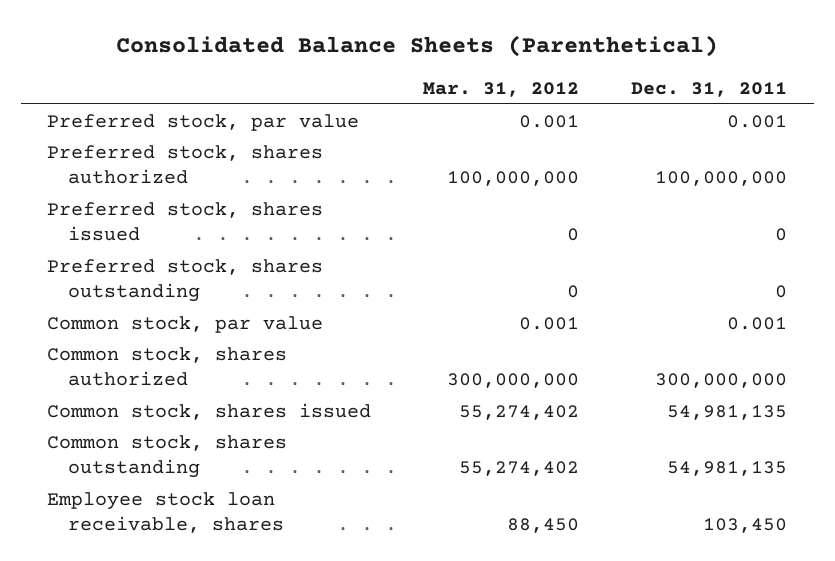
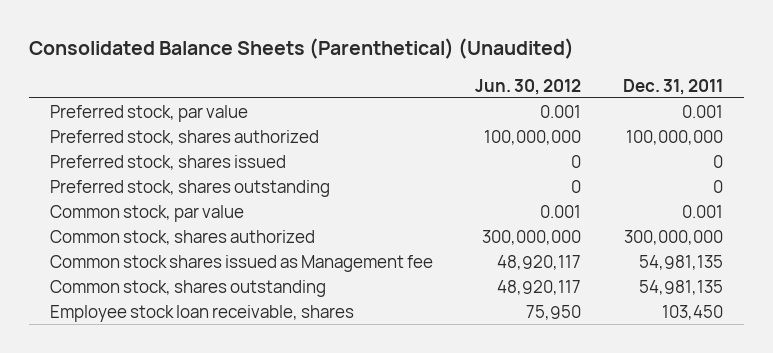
- Consolidated Balance Sheets (Parenthetical)
+ Consolidated Balance Sheets (Parenthetical) (Unaudited)
- | Mar. 31, 2012 | Dec. 31, 2011
+ | Jun. 30, 2012 | Dec. 31, 2011
- Common stock, shares issued | 55,274,402 | 54,981,135
+ Common stock shares issued as Management fee | 48,920,117 | 54,981,135

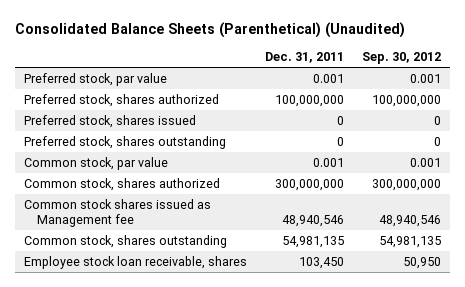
- | Jun. 30, 2012 | Dec. 31, 2011
+ | Dec. 31, 2011 | Sep. 30, 2012
- Common stock shares issued as Management fee | 48,920,117 | 54,981,135
+ Common stock shares issued as Management fee | 48,940,546 | 48,940,546

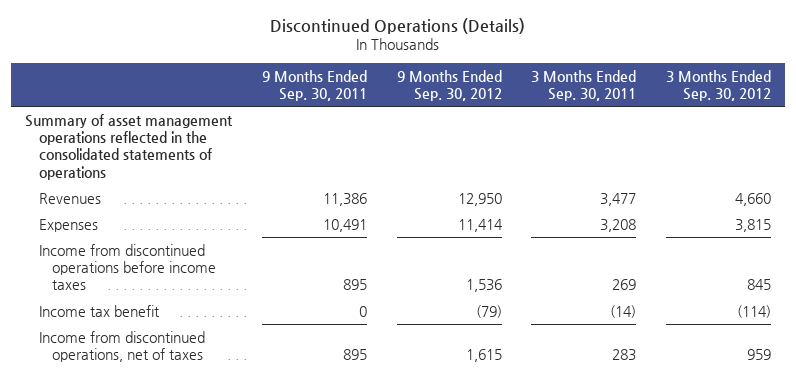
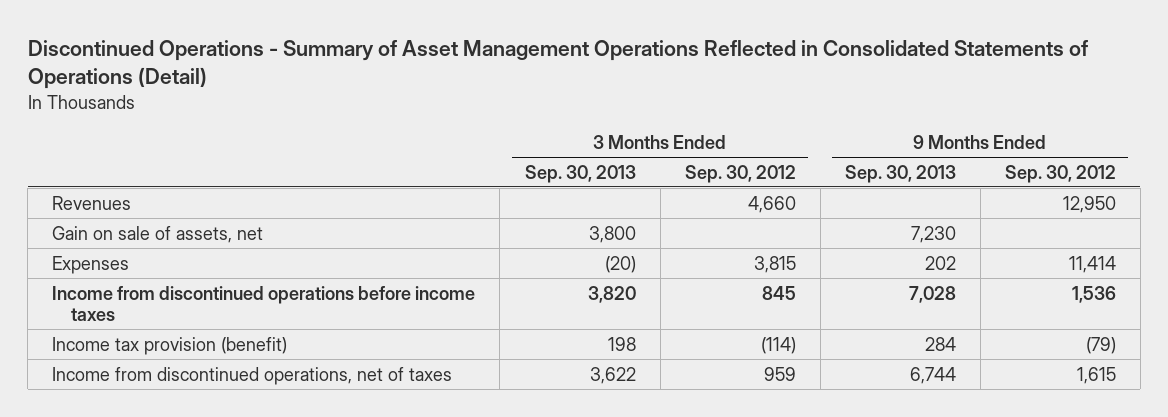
- Discontinued Operations (Details)
+ Discontinued Operations - Summary of Asset Management Operations Reflected in Consolidated Statements of Operations (Detail)
- | 9 Months Ended Sep. 30, 2011 | 9 Months Ended Sep. 30, 2012 | 3 Months Ended Sep. 30, 2011 | 3 Months Ended Sep. 30, 2012
+ | 3 Months Ended Sep. 30, 2013 | 3 Months Ended Sep. 30, 2012 | 9 Months Ended Sep. 30, 2013 | 9 Months Ended Sep. 30, 2012
- Summary of asset management operations reflected in the consolidated statements of operations
+ Gain on sale of assets, net | 3,800 | | 7,230 |
- Income tax benefit | 0 | (79) | (14) | (114)
+ Income tax provision (benefit) | 198 | (114) | 284 | (79)

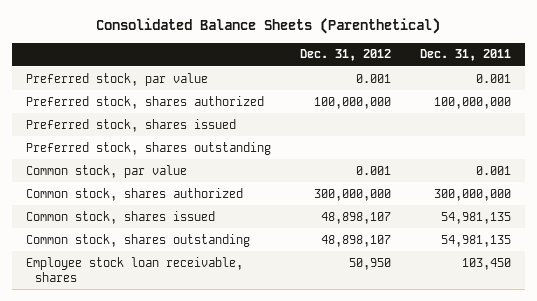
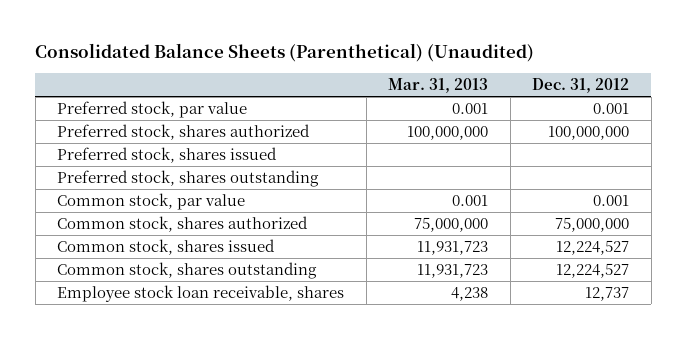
- Consolidated Balance Sheets (Parenthetical)
+ Consolidated Balance Sheets (Parenthetical) (Unaudited)
- | Dec. 31, 2012 | Dec. 31, 2011
+ | Mar. 31, 2013 | Dec. 31, 2012
- Common stock, shares authorized | 300,000,000 | 300,000,000
- Common stock, shares issued | 48,898,107 | 54,981,135
- Common stock, shares outstanding | 48,898,107 | 54,981,135
- Employee stock loan receivable, shares | 50,950 | 103,450
+ Common stock, shares authorized | 75,000,000 | 75,000,000
+ Common stock, shares issued | 11,931,723 | 12,224,527
+ Common stock, shares outstanding | 11,931,723 | 12,224,527
+ Employee stock loan receivable, shares | 4,238 | 12,737

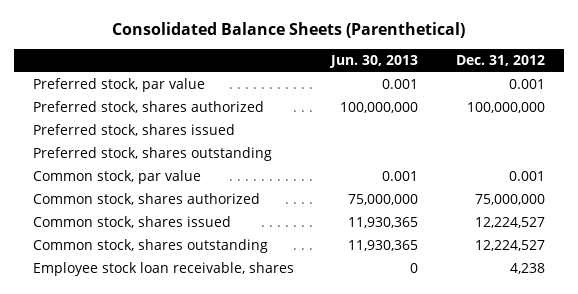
- Consolidated Balance Sheets (Parenthetical) (Unaudited)
+ Consolidated Balance Sheets (Parenthetical)
- | Mar. 31, 2013 | Dec. 31, 2012
+ | Jun. 30, 2013 | Dec. 31, 2012
- Employee stock loan receivable, shares | 4,238 | 12,737
+ Employee stock loan receivable, shares | 0 | 4,238

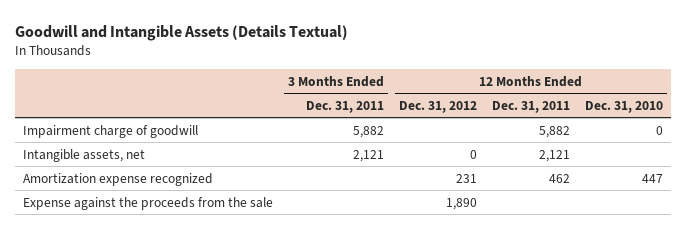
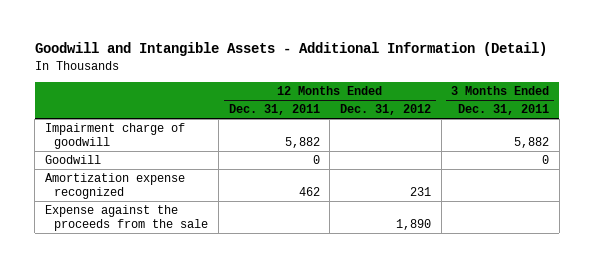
- Goodwill and Intangible Assets (Details Textual)
+ Goodwill and Intangible Assets - Additional Information (Detail)
- | 3 Months Ended Dec. 31, 2011 | 12 Months Ended Dec. 31, 2012 | 12 Months Ended Dec. 31, 2011 | 12 Months Ended Dec. 31, 2010
+ | 12 Months Ended Dec. 31, 2011 | 12 Months Ended Dec. 31, 2012 | 3 Months Ended Dec. 31, 2011
- Intangible assets, net | 2,121 | 0 | 2,121 |
+ Goodwill | 0 | | 0

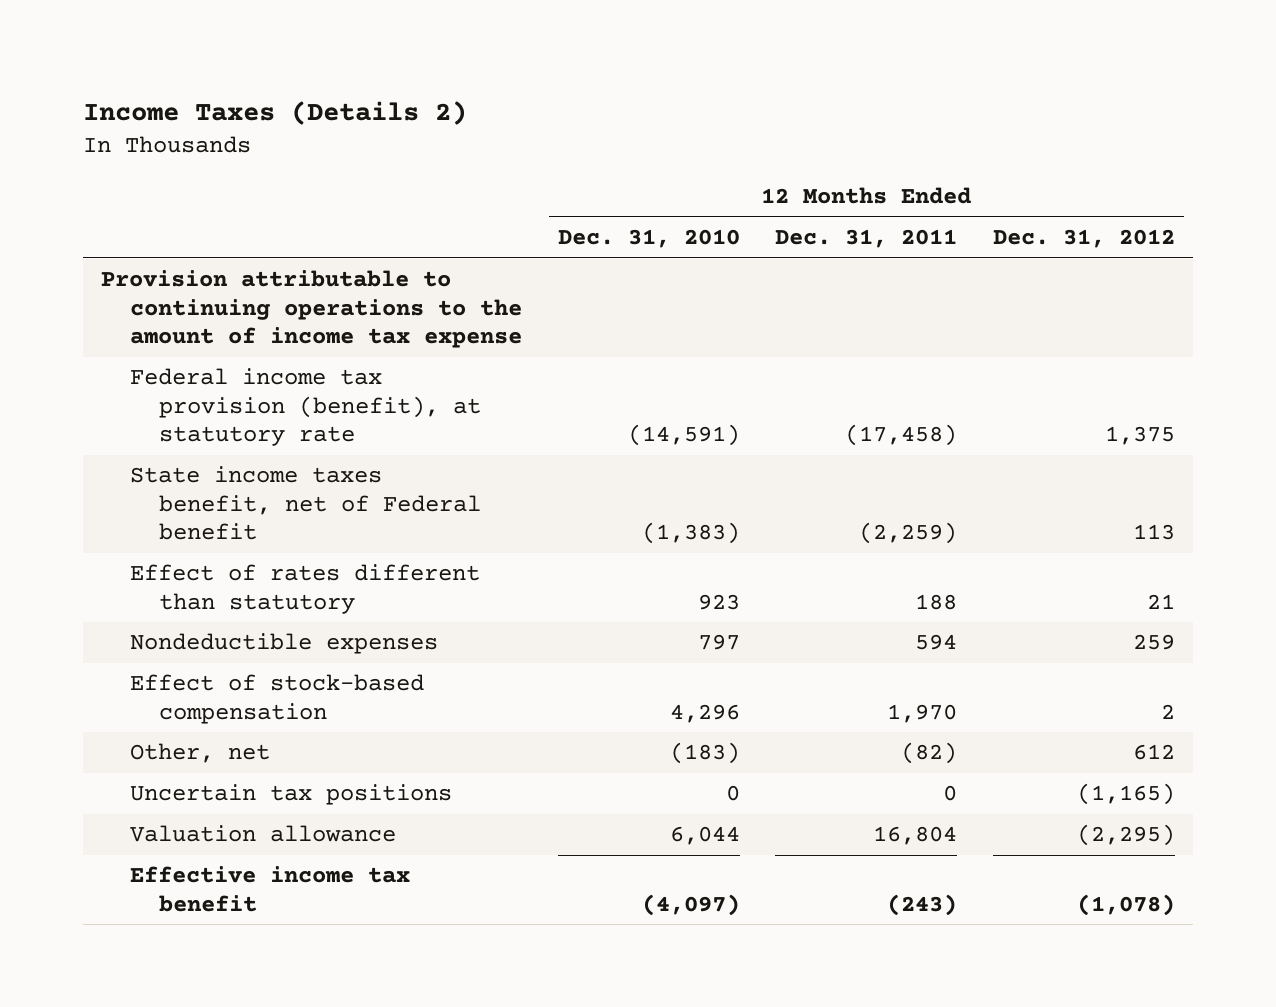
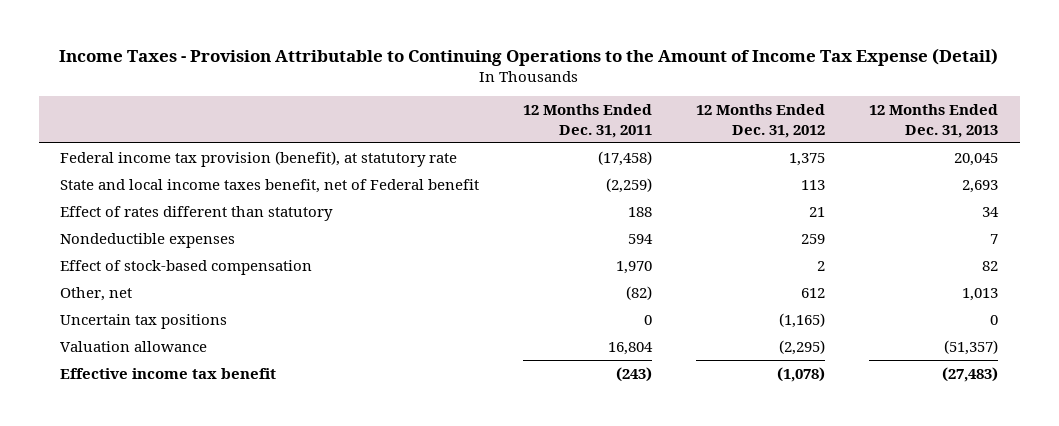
- Income Taxes (Details 2)
+ Income Taxes - Provision Attributable to Continuing Operations to the Amount of Income Tax Expense (Detail)
- | 12 Months Ended Dec. 31, 2010 | 12 Months Ended Dec. 31, 2011 | 12 Months Ended Dec. 31, 2012
+ | 12 Months Ended Dec. 31, 2011 | 12 Months Ended Dec. 31, 2012 | 12 Months Ended Dec. 31, 2013
- Provision attributable to continuing operations to the amount of income tax expense
- State income taxes benefit, net of Federal benefit | (1,383) | (2,259) | 113
+ State and local income taxes benefit, net of Federal benefit | (2,259) | 113 | 2,693

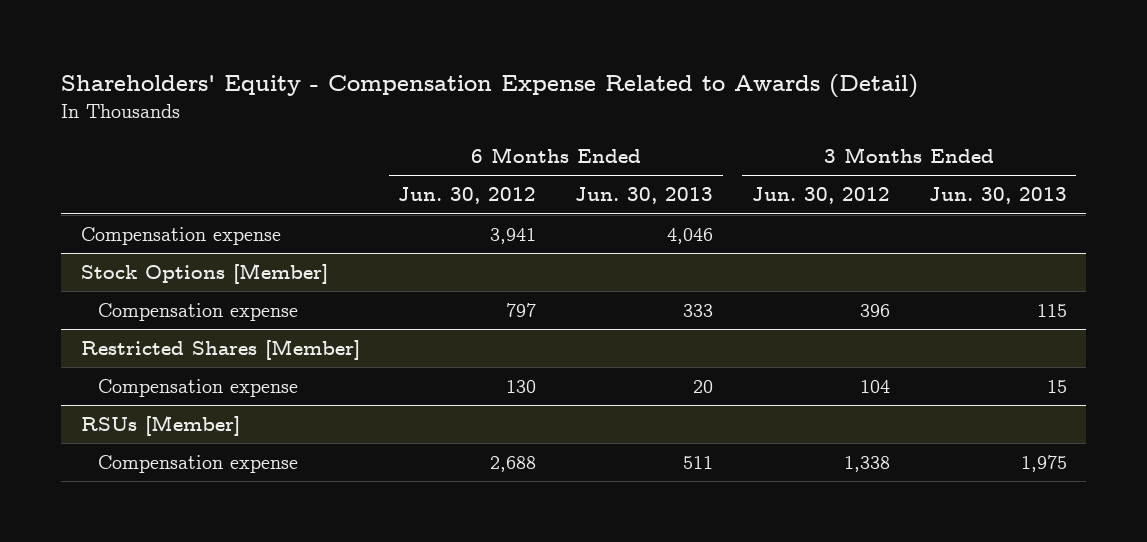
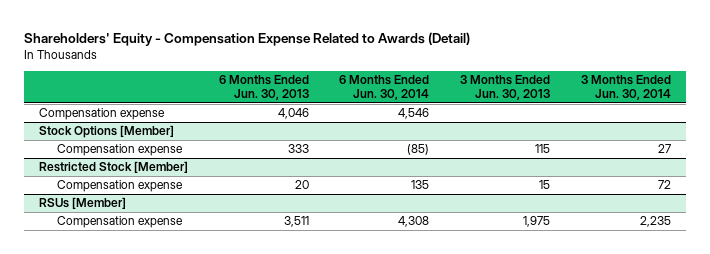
- | 6 Months Ended Jun. 30, 2012 | 6 Months Ended Jun. 30, 2013 | 3 Months Ended Jun. 30, 2012 | 3 Months Ended Jun. 30, 2013
+ | 6 Months Ended Jun. 30, 2013 | 6 Months Ended Jun. 30, 2014 | 3 Months Ended Jun. 30, 2013 | 3 Months Ended Jun. 30, 2014
- Restricted Shares [Member]
+ Restricted Stock [Member]
@ RSUs [Member]
- Compensation expense | 2,688 | 511 | 1,338 | 1,975
+ Compensation expense | 3,511 | 4,308 | 1,975 | 2,235

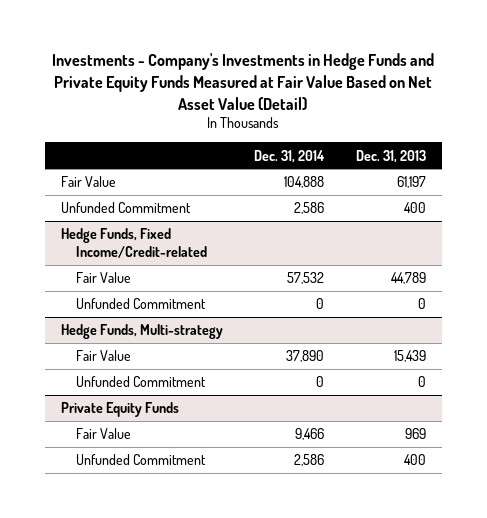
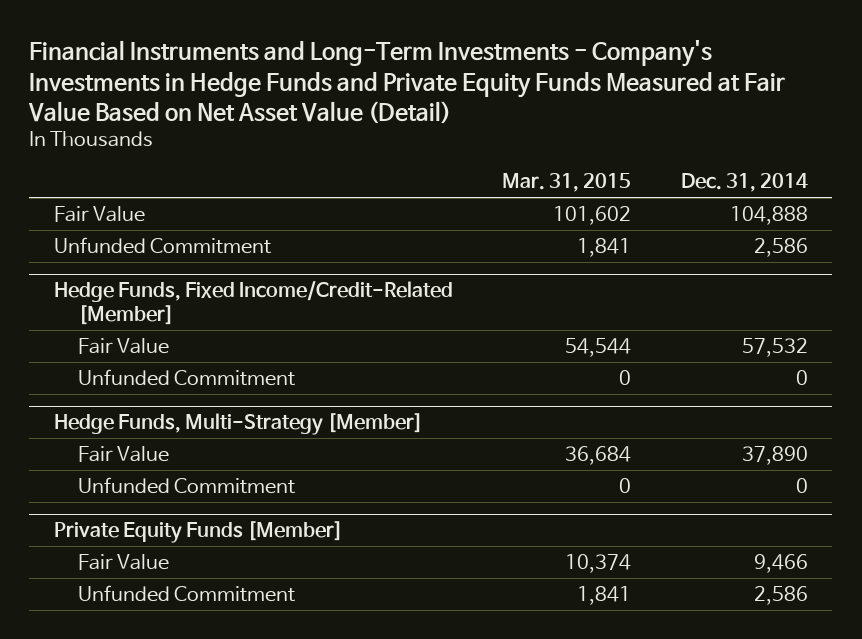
- Investments - Company's Investments in Hedge Funds and Private Equity Funds Measured at Fair Value Based on Net Asset Value (Detail)
+ Financial Instruments and Long-Term Investments - Company's Investments in Hedge Funds and Private Equity Funds Measured at Fair Value Based on Net Asset Value (Detail)
- | Dec. 31, 2014 | Dec. 31, 2013
+ | Mar. 31, 2015 | Dec. 31, 2014
- Hedge Funds, Fixed Income/Credit-related
+ Hedge Funds, Fixed Income/Credit-Related [Member]
- Hedge Funds, Multi-strategy
+ Hedge Funds, Multi-Strategy [Member]
- Private Equity Funds
+ Private Equity Funds [Member]

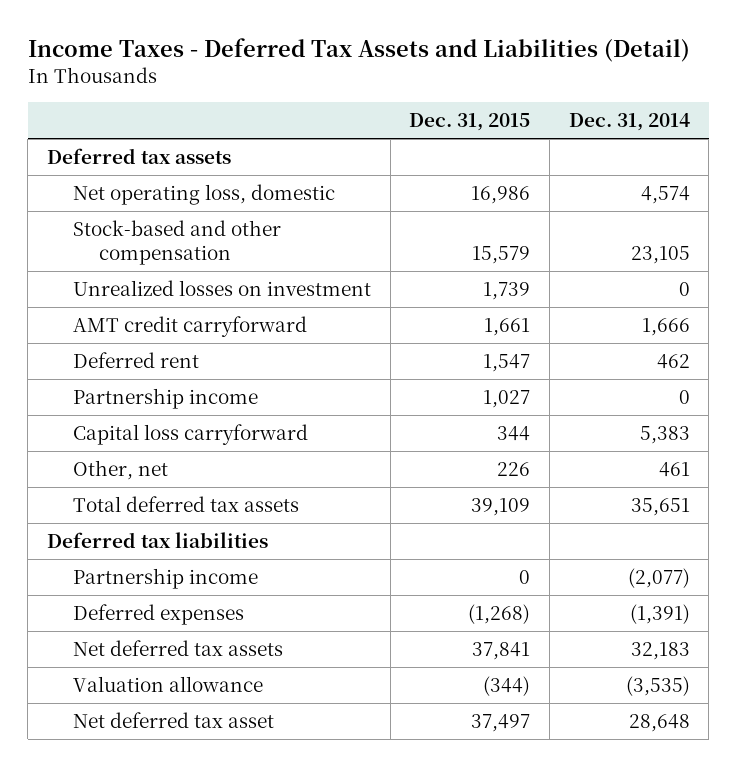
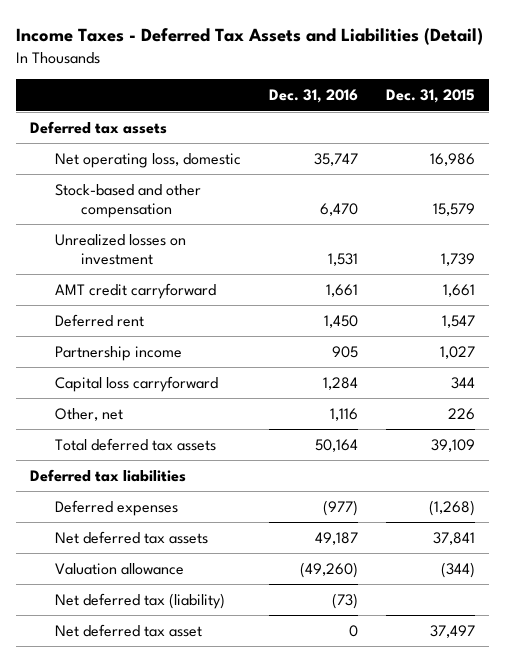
- | Dec. 31, 2015 | Dec. 31, 2014
+ | Dec. 31, 2016 | Dec. 31, 2015
- Partnership income | 0 | (2,077)
+ Net deferred tax (liability) | (73) |

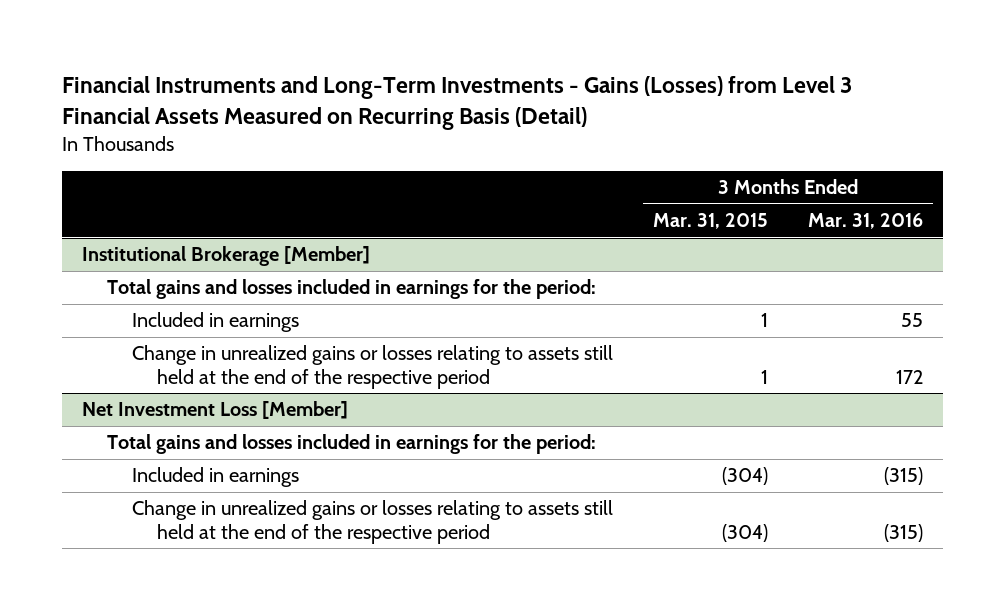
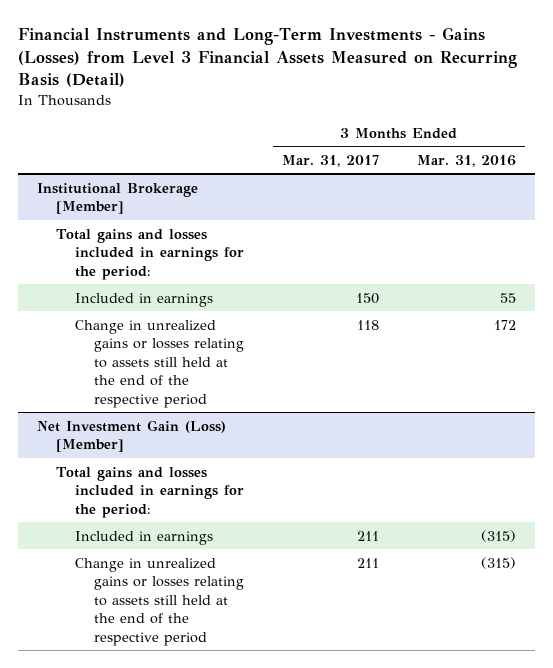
- | 3 Months Ended Mar. 31, 2015 | 3 Months Ended Mar. 31, 2016
+ | 3 Months Ended Mar. 31, 2017 | 3 Months Ended Mar. 31, 2016
- Net Investment Loss [Member]
+ Net Investment Gain (Loss) [Member]

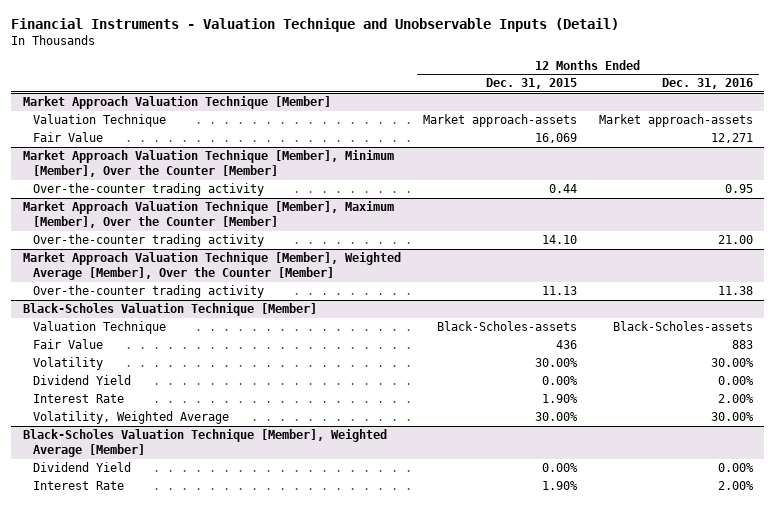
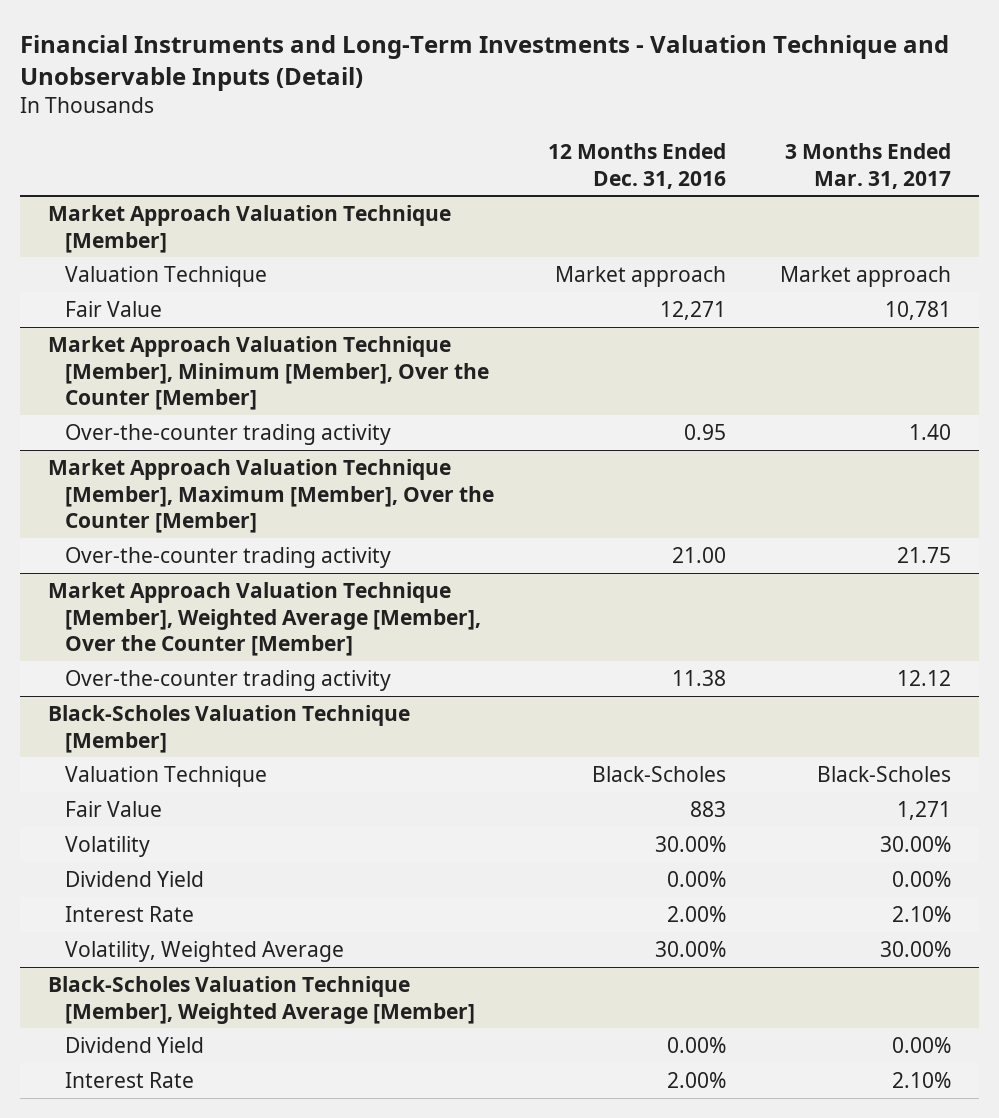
- Financial Instruments - Valuation Technique and Unobservable Inputs (Detail)
+ Financial Instruments and Long-Term Investments - Valuation Technique and Unobservable Inputs (Detail)
- | 12 Months Ended Dec. 31, 2015 | 12 Months Ended Dec. 31, 2016
+ | 12 Months Ended Dec. 31, 2016 | 3 Months Ended Mar. 31, 2017
@ Market Approach Valuation Technique [Member]
- Valuation Technique | Market approach-assets | Market approach-assets
+ Valuation Technique | Market approach | Market approach
@ Black-Scholes Valuation Technique [Member]
- Valuation Technique | Black-Scholes-assets | Black-Scholes-assets
+ Valuation Technique | Black-Scholes | Black-Scholes

